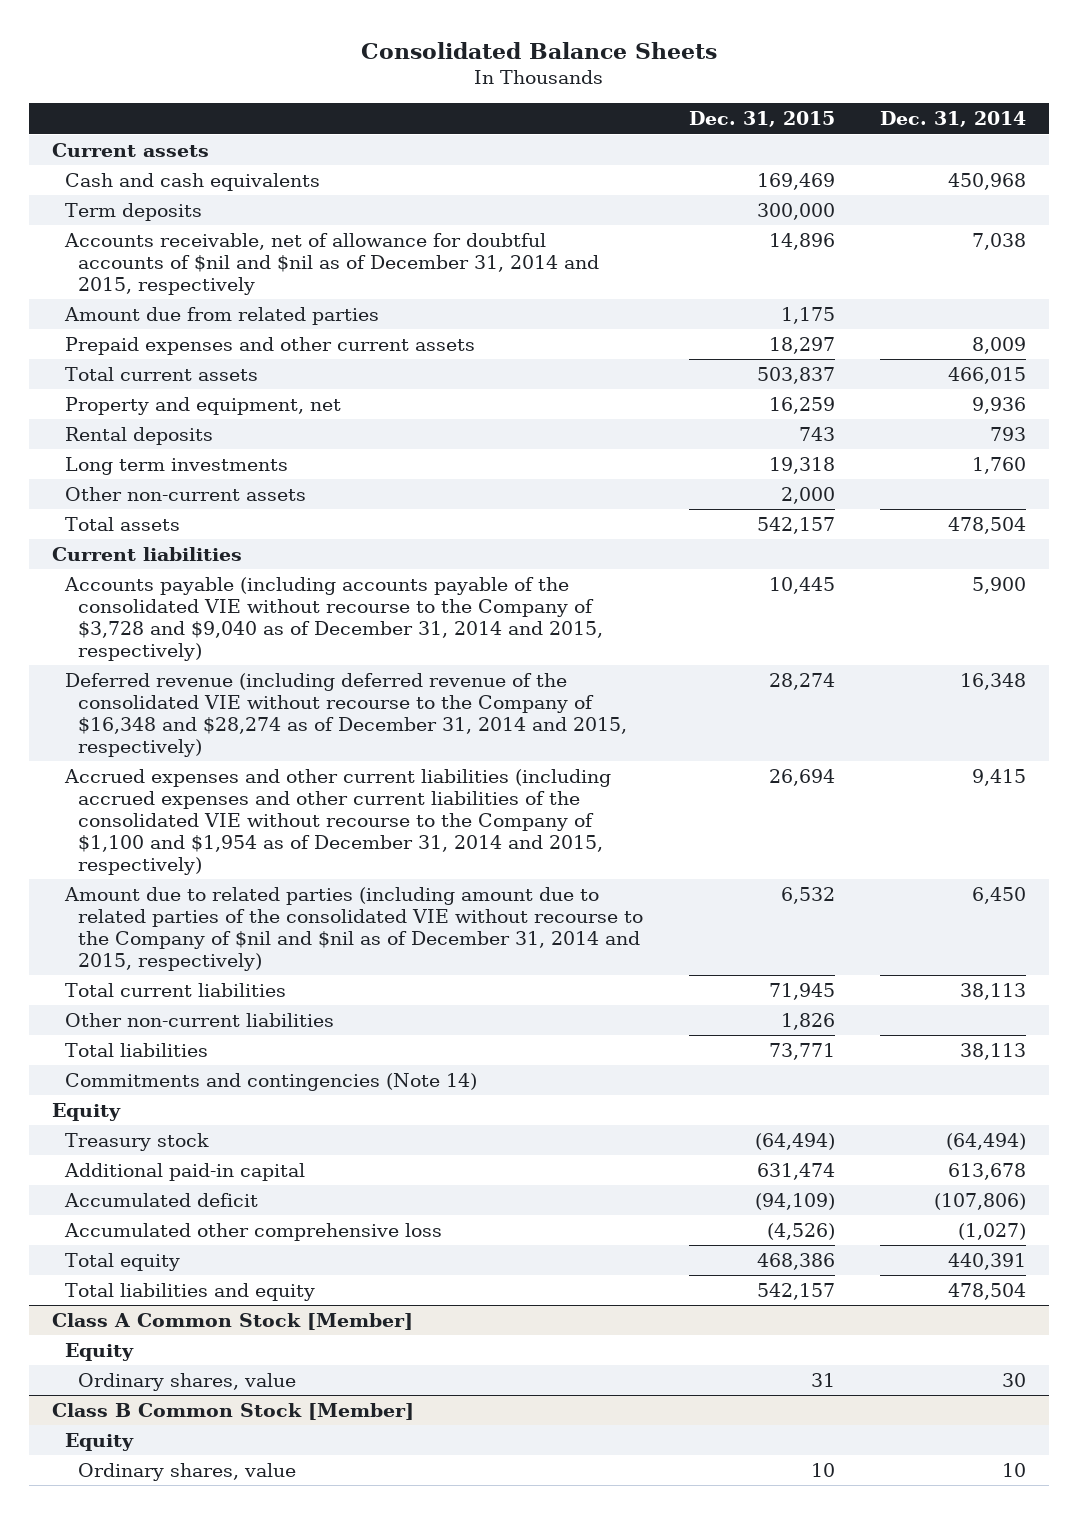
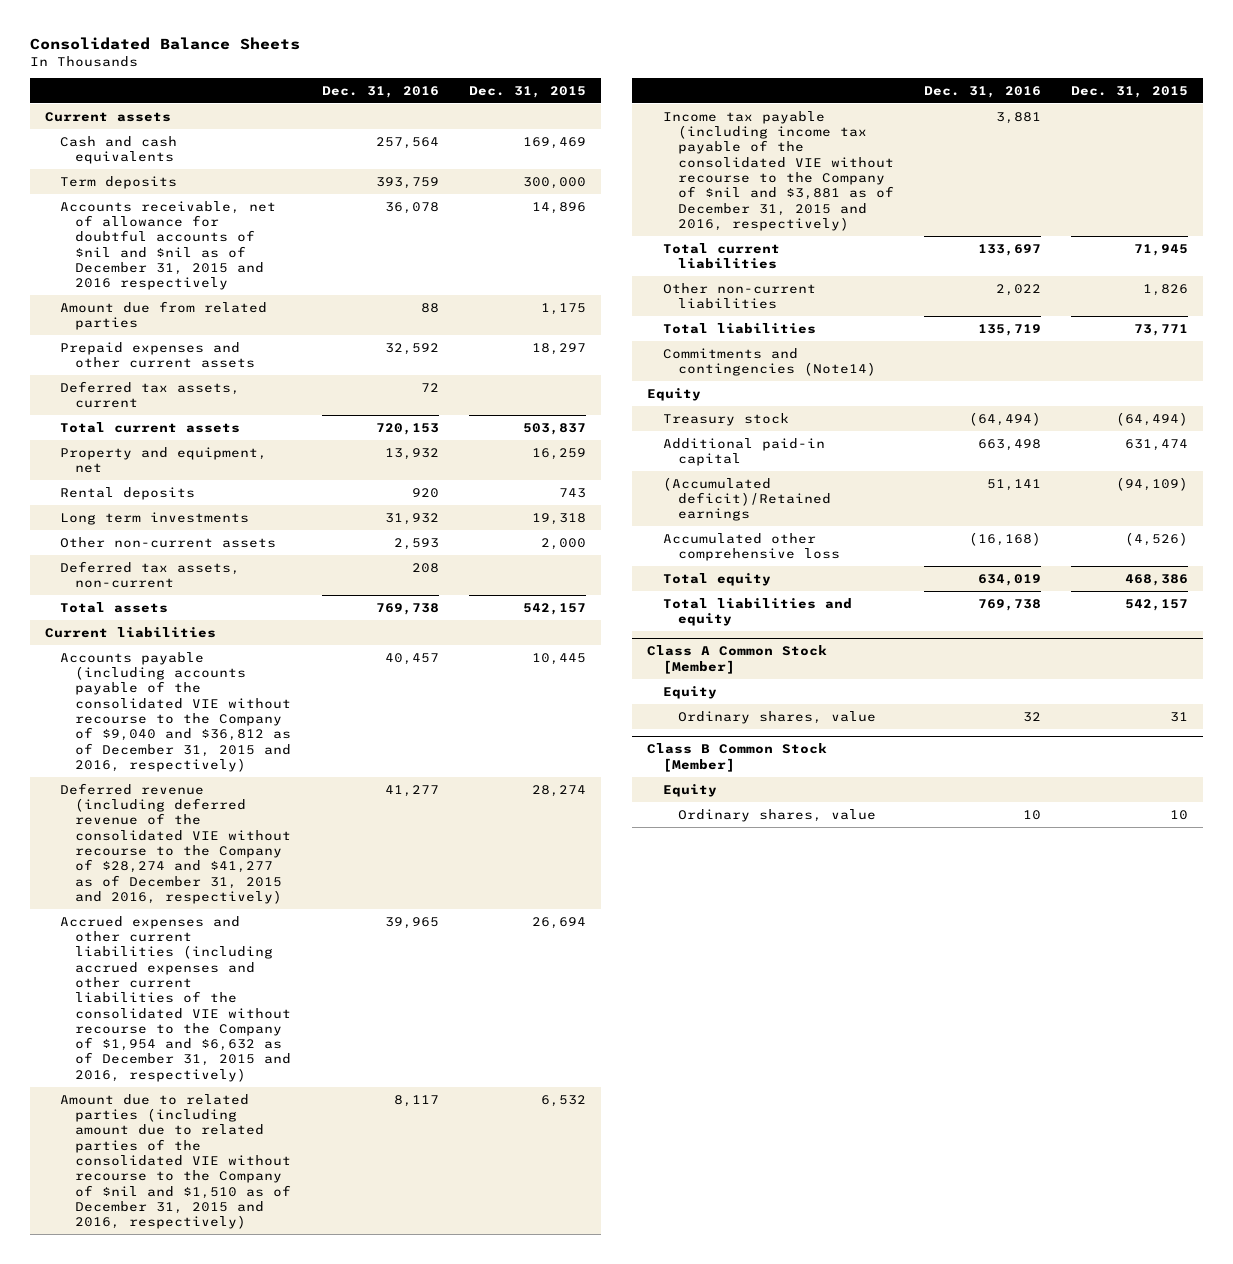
- | Dec. 31, 2015 | Dec. 31, 2014
+ | Dec. 31, 2016 | Dec. 31, 2015
- Accounts receivable, net of allowance for doubtful accounts of $nil and $nil as of December 31, 2014 and 2015, respectively | 14,896 | 7,038
+ Accounts receivable, net of allowance for doubtful accounts of $nil and $nil as of December 31, 2015 and 2016 respectively | 36,078 | 14,896
+ Deferred tax assets, current | 72 |
+ Deferred tax assets, non-current | 208 |
- Accounts payable (including accounts payable of the consolidated VIE without recourse to the Company of $3,728 and $9,040 as of December 31, 2014 and 2015, respectively) | 10,445 | 5,900
- Deferred revenue (including deferred revenue of the consolidated VIE without recourse to the Company of $16,348 and $28,274 as of December 31, 2014 and 2015, respectively) | 28,274 | 16,348
- Accrued expenses and other current liabilities (including accrued expenses and other current liabilities of the consolidated VIE without recourse to the Company of $1,100 and $1,954 as of December 31, 2014 and 2015, respectively) | 26,694 | 9,415
- Amount due to related parties (including amount due to related parties of the consolidated VIE without recourse to the Company of $nil and $nil as of December 31, 2014 and 2015, respectively) | 6,532 | 6,450
+ Accounts payable (including accounts payable of the consolidated VIE without recourse to the Company of $9,040 and $36,812 as of December 31, 2015 and 2016, respectively) | 40,457 | 10,445
+ Deferred revenue (including deferred revenue of the consolidated VIE without recourse to the Company of $28,274 and $41,277 as of December 31, 2015 and 2016, respectively) | 41,277 | 28,274
+ Accrued expenses and other current liabilities (including accrued expenses and other current liabilities of the consolidated VIE without recourse to the Company of $1,954 and $6,632 as of December 31, 2015 and 2016, respectively) | 39,965 | 26,694
+ Amount due to related parties (including amount due to related parties of the consolidated VIE without recourse to the Company of $nil and $1,510 as of December 31, 2015 and 2016, respectively) | 8,117 | 6,532
+ Income tax payable (including income tax payable of the consolidated VIE without recourse to the Company of $nil and $3,881 as of December 31, 2015 and 2016, respectively) | 3,881 |
- Commitments and contingencies (Note 14)
+ Commitments and contingencies (Note14)
- Accumulated deficit | (94,109) | (107,806)
+ (Accumulated deficit)/Retained earnings | 51,141 | (94,109)

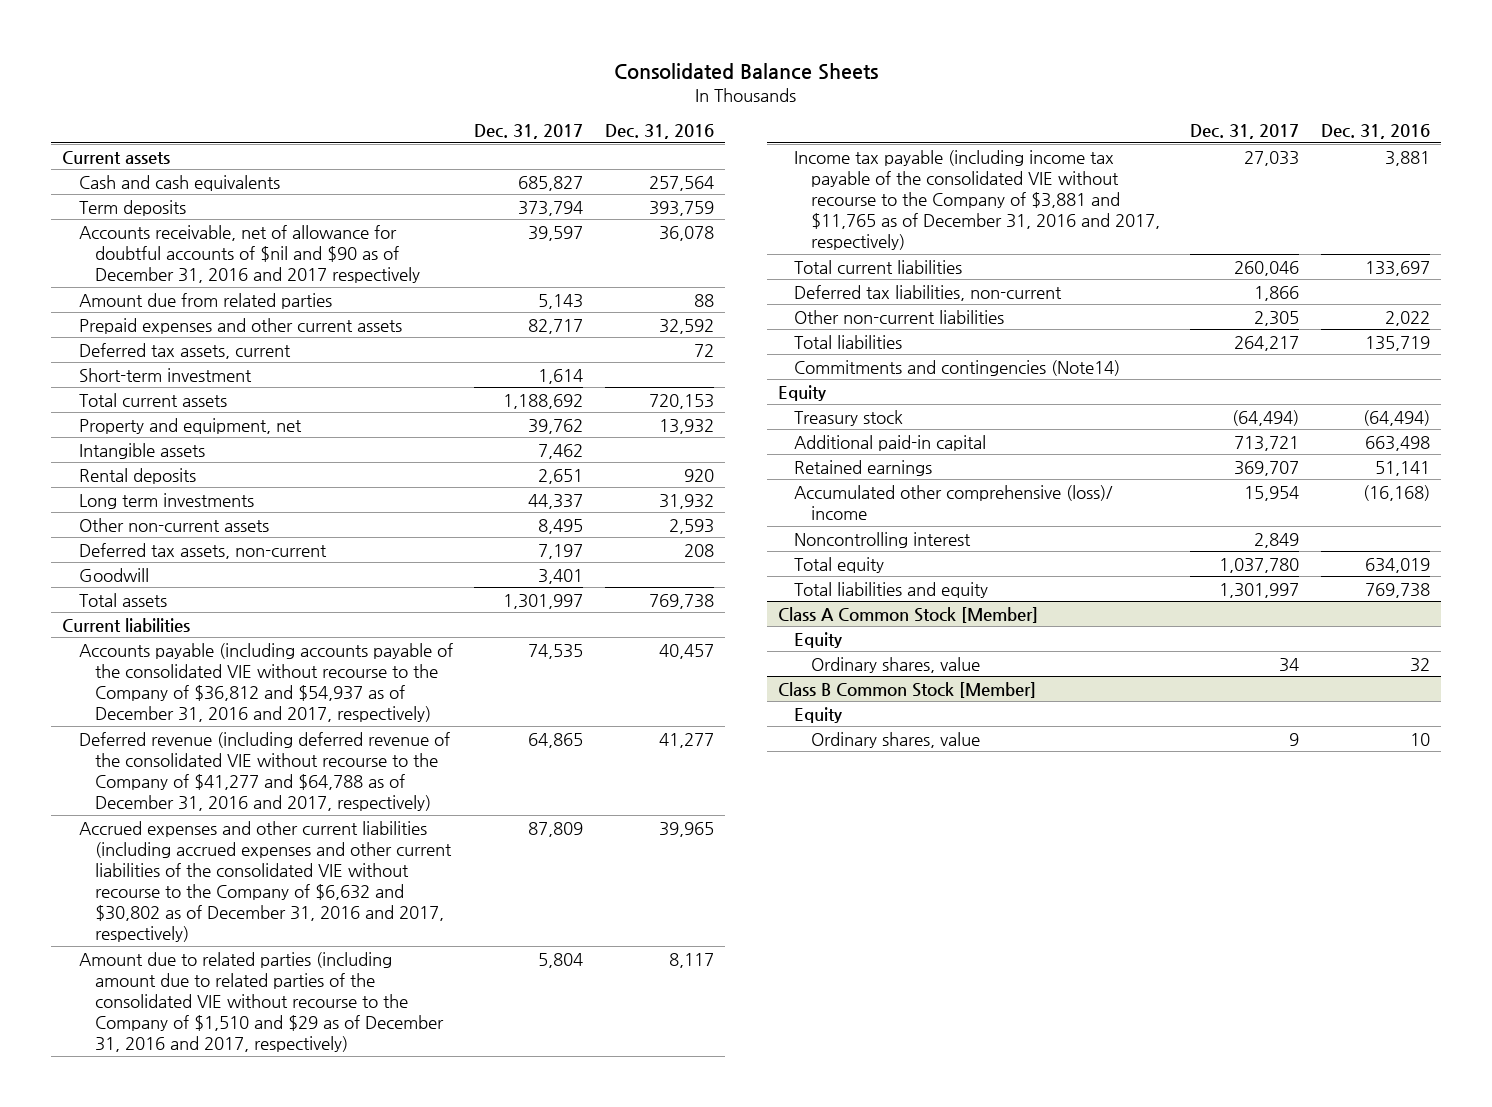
- | Dec. 31, 2016 | Dec. 31, 2015
+ | Dec. 31, 2017 | Dec. 31, 2016
- Accounts receivable, net of allowance for doubtful accounts of $nil and $nil as of December 31, 2015 and 2016 respectively | 36,078 | 14,896
+ Accounts receivable, net of allowance for doubtful accounts of $nil and $90 as of December 31, 2016 and 2017 respectively | 39,597 | 36,078
+ Short-term investment | 1,614 |
+ Intangible assets | 7,462 |
+ Goodwill | 3,401 |
- Accounts payable (including accounts payable of the consolidated VIE without recourse to the Company of $9,040 and $36,812 as of December 31, 2015 and 2016, respectively) | 40,457 | 10,445
- Deferred revenue (including deferred revenue of the consolidated VIE without recourse to the Company of $28,274 and $41,277 as of December 31, 2015 and 2016, respectively) | 41,277 | 28,274
- Accrued expenses and other current liabilities (including accrued expenses and other current liabilities of the consolidated VIE without recourse to the Company of $1,954 and $6,632 as of December 31, 2015 and 2016, respectively) | 39,965 | 26,694
- Amount due to related parties (including amount due to related parties of the consolidated VIE without recourse to the Company of $nil and $1,510 as of December 31, 2015 and 2016, respectively) | 8,117 | 6,532
- Income tax payable (including income tax payable of the consolidated VIE without recourse to the Company of $nil and $3,881 as of December 31, 2015 and 2016, respectively) | 3,881 |
+ Accounts payable (including accounts payable of the consolidated VIE without recourse to the Company of $36,812 and $54,937 as of December 31, 2016 and 2017, respectively) | 74,535 | 40,457
+ Deferred revenue (including deferred revenue of the consolidated VIE without recourse to the Company of $41,277 and $64,788 as of December 31, 2016 and 2017, respectively) | 64,865 | 41,277
+ Accrued expenses and other current liabilities (including accrued expenses and other current liabilities of the consolidated VIE without recourse to the Company of $6,632 and $30,802 as of December 31, 2016 and 2017, respectively) | 87,809 | 39,965
+ Amount due to related parties (including amount due to related parties of the consolidated VIE without recourse to the Company of $1,510 and $29 as of December 31, 2016 and 2017, respectively) | 5,804 | 8,117
+ Income tax payable (including income tax payable of the consolidated VIE without recourse to the Company of $3,881 and $11,765 as of December 31, 2016 and 2017, respectively) | 27,033 | 3,881
+ Deferred tax liabilities, non-current | 1,866 |
- (Accumulated deficit)/Retained earnings | 51,141 | (94,109)
- Accumulated other comprehensive loss | (16,168) | (4,526)
+ Retained earnings | 369,707 | 51,141
+ Accumulated other comprehensive (loss)/ income | 15,954 | (16,168)
+ Noncontrolling interest | 2,849 |

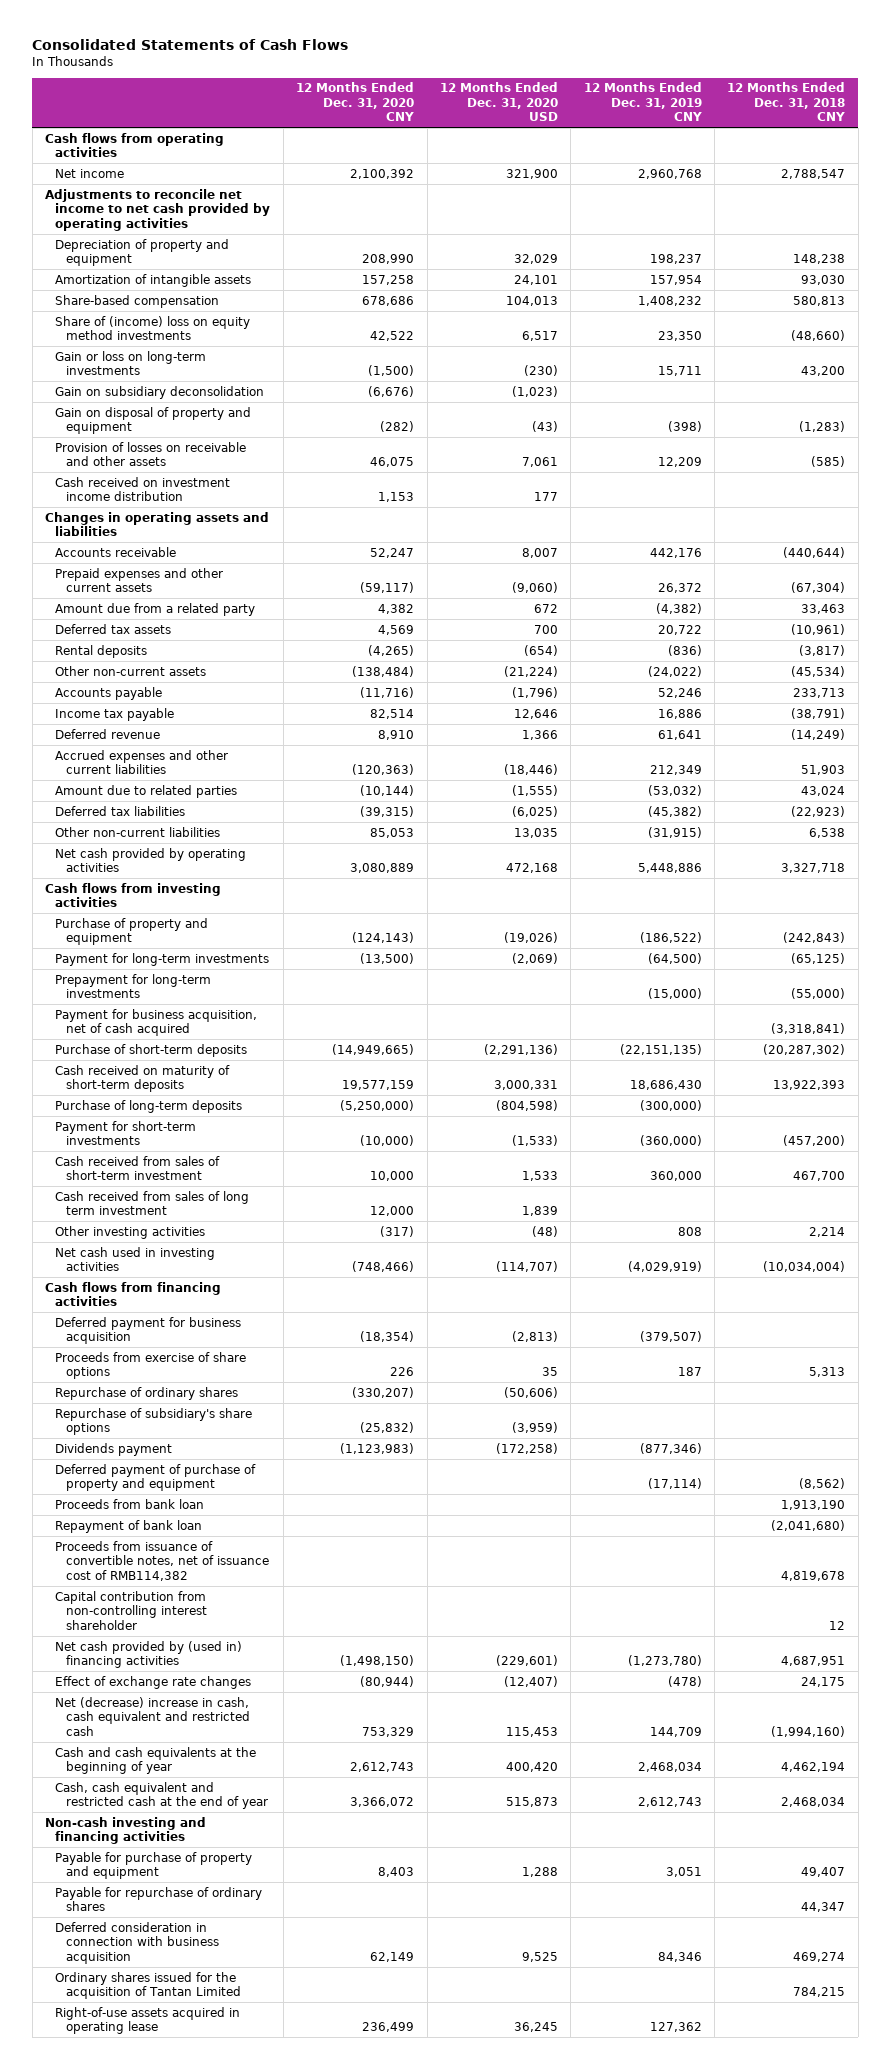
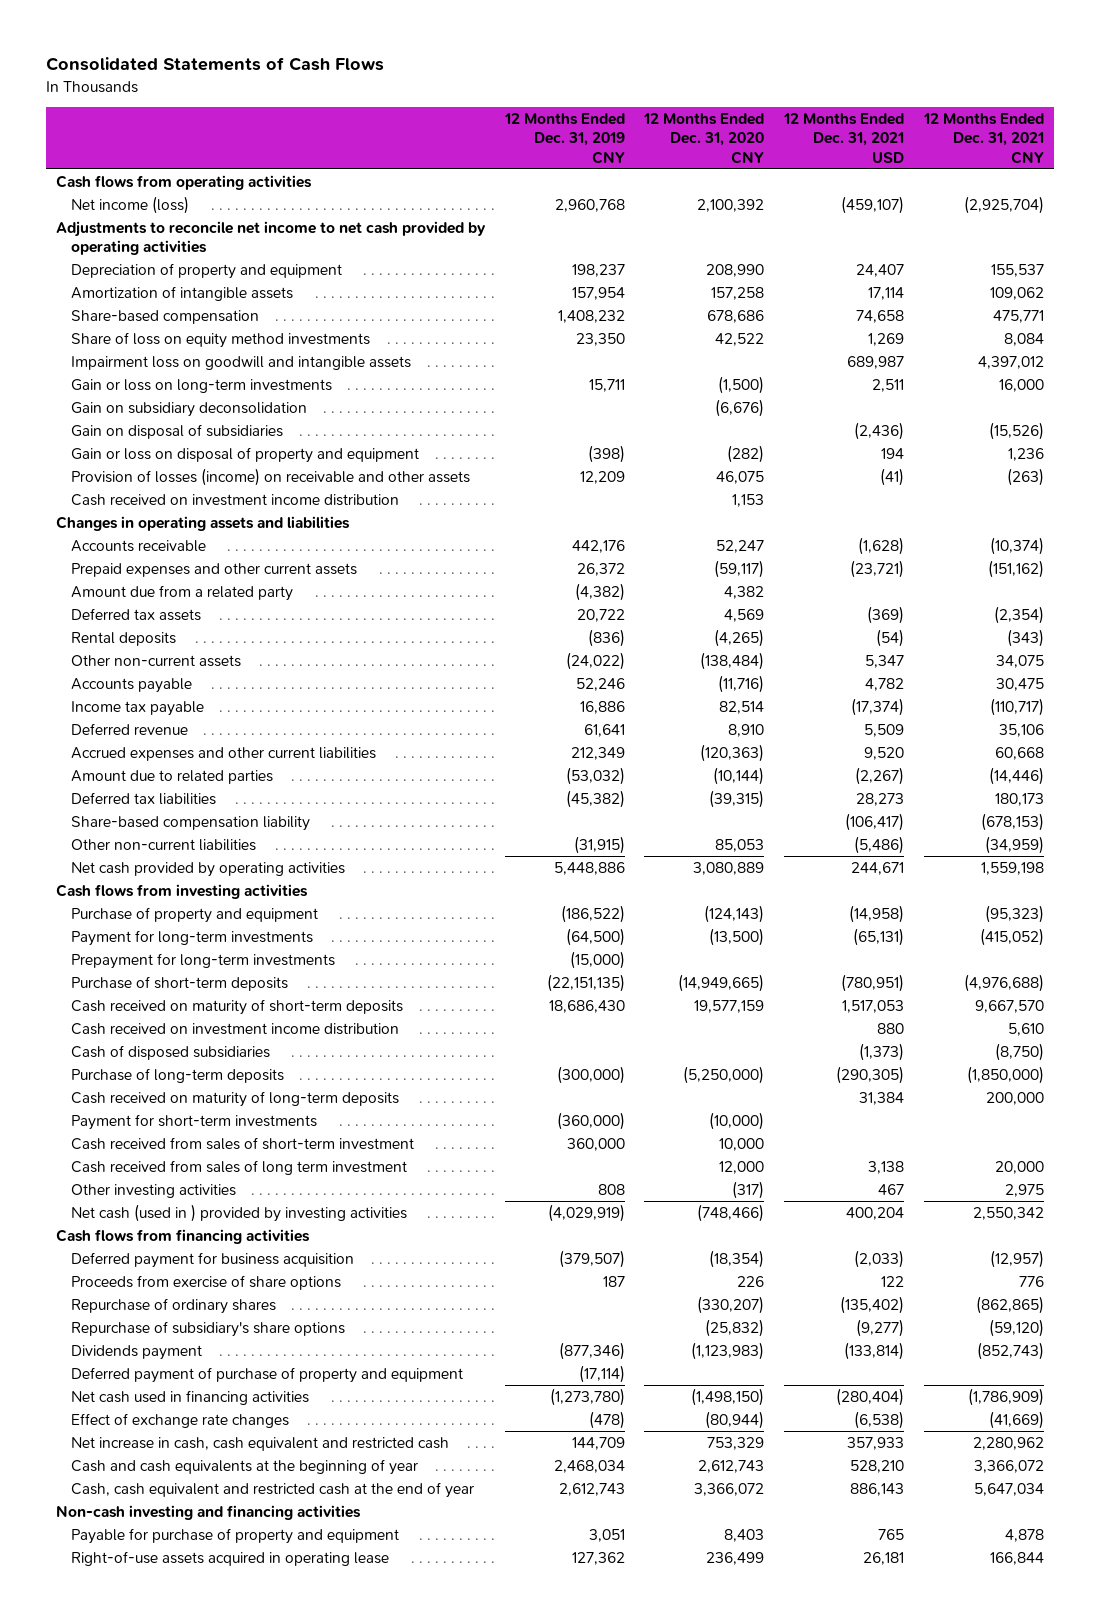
- | 12 Months Ended Dec. 31, 2020 CNY | 12 Months Ended Dec. 31, 2020 USD | 12 Months Ended Dec. 31, 2019 CNY | 12 Months Ended Dec. 31, 2018 CNY
+ | 12 Months Ended Dec. 31, 2019 CNY | 12 Months Ended Dec. 31, 2020 CNY | 12 Months Ended Dec. 31, 2021 USD | 12 Months Ended Dec. 31, 2021 CNY
- Net income | 2,100,392 | 321,900 | 2,960,768 | 2,788,547
+ Net income (loss) | 2,960,768 | 2,100,392 | (459,107) | (2,925,704)
- Share of (income) loss on equity method investments | 42,522 | 6,517 | 23,350 | (48,660)
+ Share of loss on equity method investments | 23,350 | 42,522 | 1,269 | 8,084
+ Impairment loss on goodwill and intangible assets | | | 689,987 | 4,397,012
- Gain on disposal of property and equipment | (282) | (43) | (398) | (1,283)
- Provision of losses on receivable and other assets | 46,075 | 7,061 | 12,209 | (585)
+ Gain on disposal of subsidiaries | | | (2,436) | (15,526)
+ Gain or loss on disposal of property and equipment | (398) | (282) | 194 | 1,236
+ Provision of losses (income) on receivable and other assets | 12,209 | 46,075 | (41) | (263)
+ Share-based compensation liability | | | (106,417) | (678,153)
- Payment for business acquisition, net of cash acquired | | | | (3,318,841)
+ Cash received on investment income distribution | | | 880 | 5,610
+ Cash of disposed subsidiaries | | | (1,373) | (8,750)
+ Cash received on maturity of long-term deposits | | | 31,384 | 200,000
- Net cash used in investing activities | (748,466) | (114,707) | (4,029,919) | (10,034,004)
+ Net cash (used in ) provided by investing activities | (4,029,919) | (748,466) | 400,204 | 2,550,342
- Proceeds from bank loan | | | | 1,913,190
- Repayment of bank loan | | | | (2,041,680)
- Proceeds from issuance of convertible notes, net of issuance cost of RMB114,382 | | | | 4,819,678
- Capital contribution from non-controlling interest shareholder | | | | 12
- Net cash provided by (used in) financing activities | (1,498,150) | (229,601) | (1,273,780) | 4,687,951
+ Net cash used in financing activities | (1,273,780) | (1,498,150) | (280,404) | (1,786,909)
- Net (decrease) increase in cash, cash equivalent and restricted cash | 753,329 | 115,453 | 144,709 | (1,994,160)
+ Net increase in cash, cash equivalent and restricted cash | 144,709 | 753,329 | 357,933 | 2,280,962
- Payable for repurchase of ordinary shares | | | | 44,347
- Deferred consideration in connection with business acquisition | 62,149 | 9,525 | 84,346 | 469,274
- Ordinary shares issued for the acquisition of Tantan Limited | | | | 784,215

